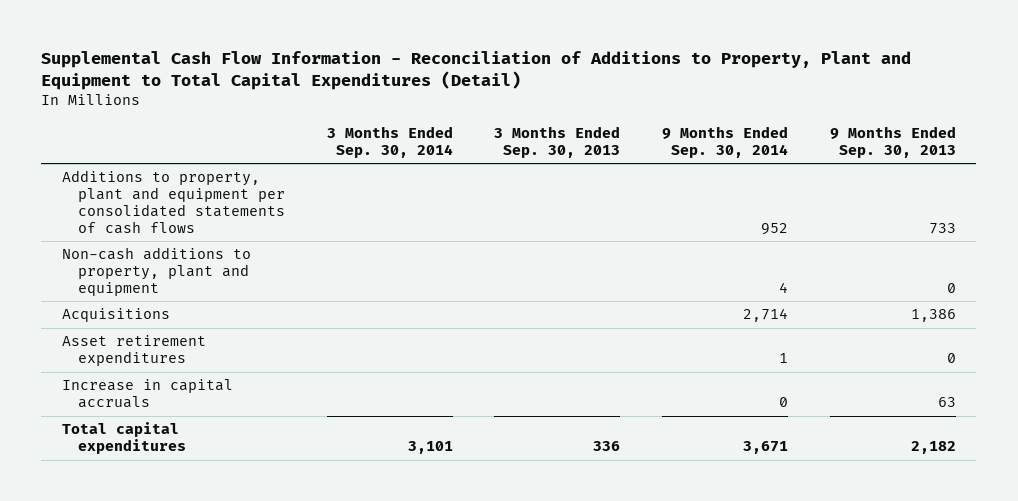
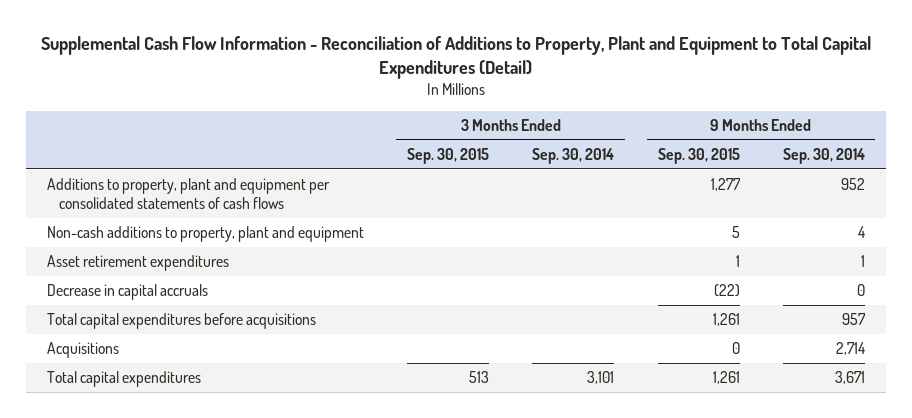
- | 3 Months Ended Sep. 30, 2014 | 3 Months Ended Sep. 30, 2013 | 9 Months Ended Sep. 30, 2014 | 9 Months Ended Sep. 30, 2013
+ | 3 Months Ended Sep. 30, 2015 | 3 Months Ended Sep. 30, 2014 | 9 Months Ended Sep. 30, 2015 | 9 Months Ended Sep. 30, 2014
- Increase in capital accruals | | | 0 | 63
+ Decrease in capital accruals | | | (22) | 0
+ Total capital expenditures before acquisitions | | | 1,261 | 957
moved down: Acquisitions | | | 0 | 2,714

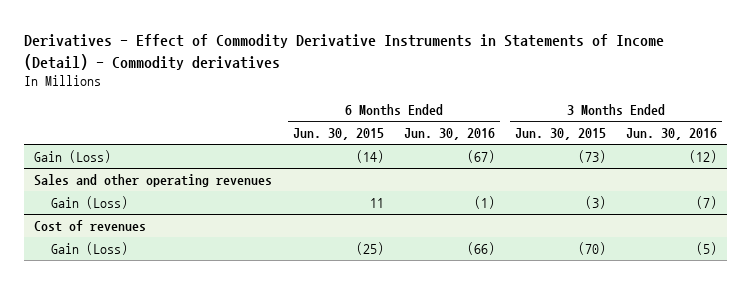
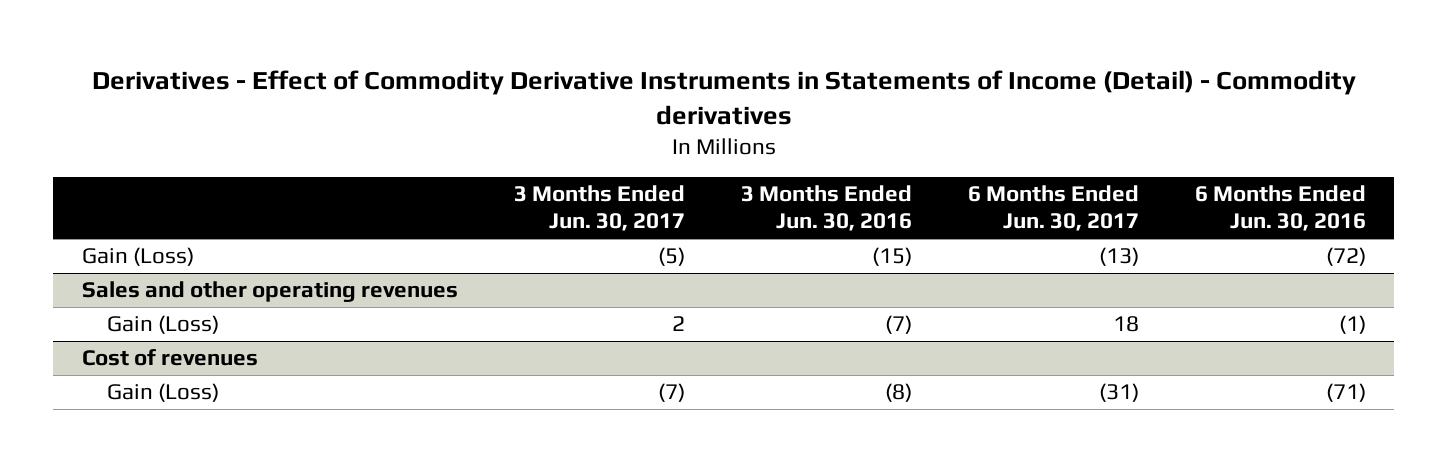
- | 6 Months Ended Jun. 30, 2015 | 6 Months Ended Jun. 30, 2016 | 3 Months Ended Jun. 30, 2015 | 3 Months Ended Jun. 30, 2016
+ | 3 Months Ended Jun. 30, 2017 | 3 Months Ended Jun. 30, 2016 | 6 Months Ended Jun. 30, 2017 | 6 Months Ended Jun. 30, 2016
- Gain (Loss) | (14) | (67) | (73) | (12)
+ Gain (Loss) | (5) | (15) | (13) | (72)
@ Cost of revenues
- Gain (Loss) | (25) | (66) | (70) | (5)
+ Gain (Loss) | (7) | (8) | (31) | (71)

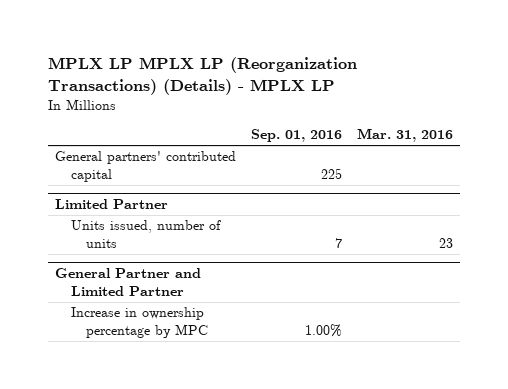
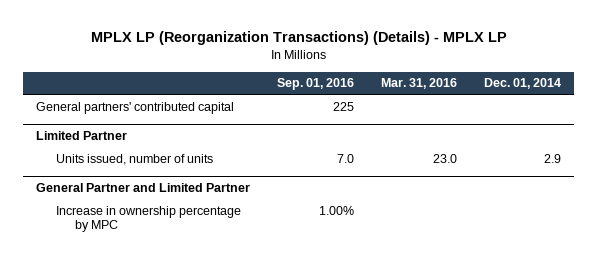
- MPLX LP MPLX LP (Reorganization Transactions) (Details) - MPLX LP
+ MPLX LP (Reorganization Transactions) (Details) - MPLX LP
- | Sep. 01, 2016 | Mar. 31, 2016
+ | Sep. 01, 2016 | Mar. 31, 2016 | Dec. 01, 2014
@ Limited Partner
- Units issued, number of units | 7 | 23
+ Units issued, number of units | 7.0 | 23.0 | 2.9

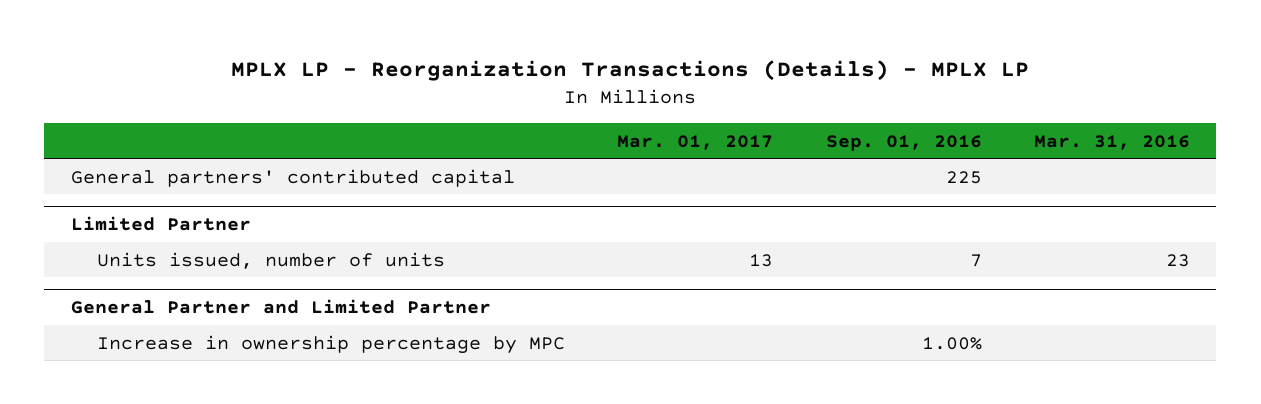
- MPLX LP (Reorganization Transactions) (Details) - MPLX LP
+ MPLX LP - Reorganization Transactions (Details) - MPLX LP
- | Sep. 01, 2016 | Mar. 31, 2016 | Dec. 01, 2014
+ | Mar. 01, 2017 | Sep. 01, 2016 | Mar. 31, 2016
@ Limited Partner
- Units issued, number of units | 7.0 | 23.0 | 2.9
+ Units issued, number of units | 13 | 7 | 23

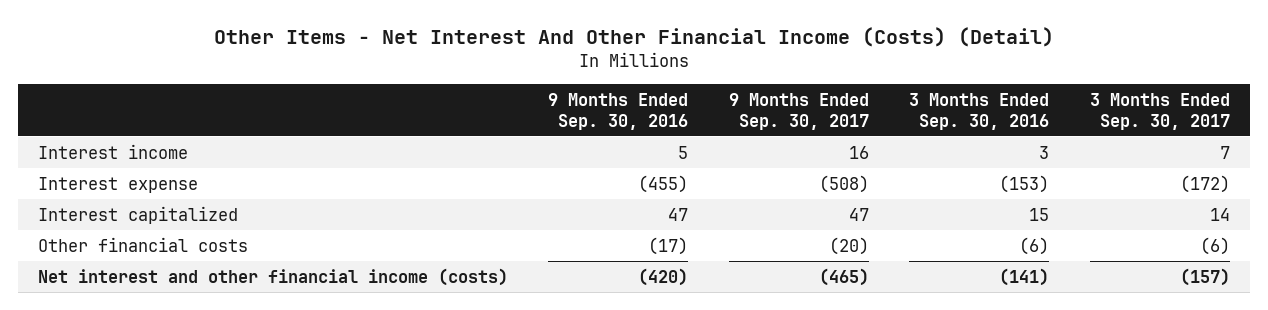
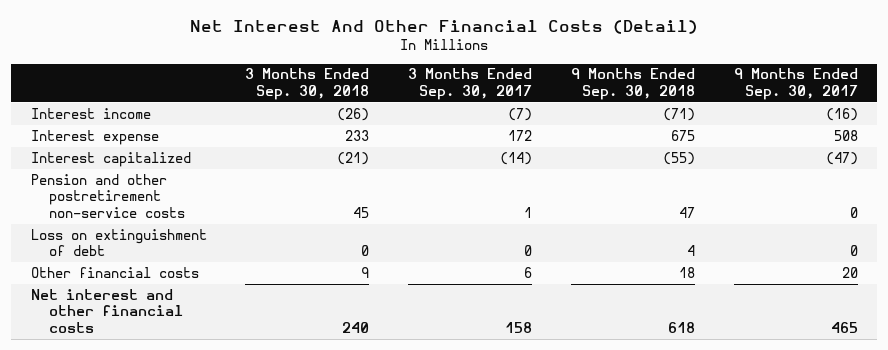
- Other Items - Net Interest And Other Financial Income (Costs) (Detail)
+ Net Interest And Other Financial Costs (Detail)
- | 9 Months Ended Sep. 30, 2016 | 9 Months Ended Sep. 30, 2017 | 3 Months Ended Sep. 30, 2016 | 3 Months Ended Sep. 30, 2017
+ | 3 Months Ended Sep. 30, 2018 | 3 Months Ended Sep. 30, 2017 | 9 Months Ended Sep. 30, 2018 | 9 Months Ended Sep. 30, 2017
- Interest income | 5 | 16 | 3 | 7
- Interest expense | (455) | (508) | (153) | (172)
- Interest capitalized | 47 | 47 | 15 | 14
- Other financial costs | (17) | (20) | (6) | (6)
- Net interest and other financial income (costs) | (420) | (465) | (141) | (157)
+ Interest income | (26) | (7) | (71) | (16)
+ Interest expense | 233 | 172 | 675 | 508
+ Interest capitalized | (21) | (14) | (55) | (47)
+ Pension and other postretirement non-service costs | 45 | 1 | 47 | 0
+ Loss on extinguishment of debt | 0 | 0 | 4 | 0
+ Other financial costs | 9 | 6 | 18 | 20
+ Net interest and other financial costs | 240 | 158 | 618 | 465

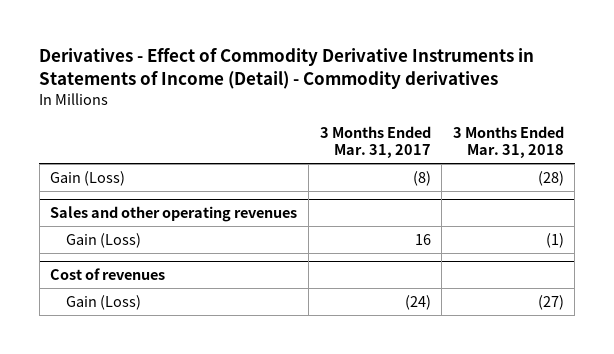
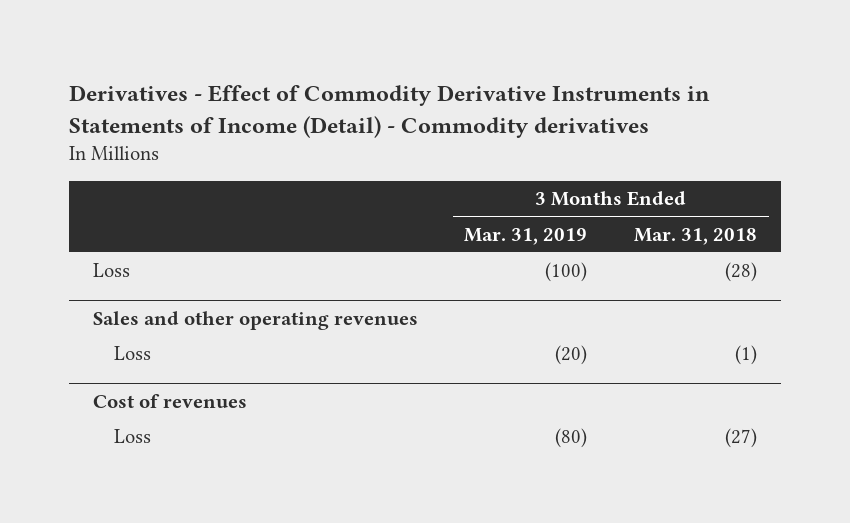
- | 3 Months Ended Mar. 31, 2017 | 3 Months Ended Mar. 31, 2018
+ | 3 Months Ended Mar. 31, 2019 | 3 Months Ended Mar. 31, 2018
- Gain (Loss) | (8) | (28)
+ Loss | (100) | (28)
@ Sales and other operating revenues
- Gain (Loss) | 16 | (1)
+ Loss | (20) | (1)
@ Cost of revenues
- Gain (Loss) | (24) | (27)
+ Loss | (80) | (27)

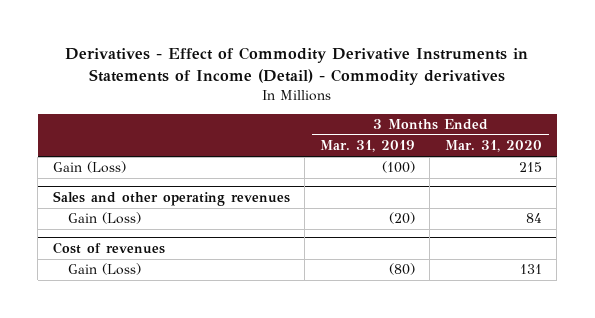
- | 3 Months Ended Mar. 31, 2019 | 3 Months Ended Mar. 31, 2018
+ | 3 Months Ended Mar. 31, 2019 | 3 Months Ended Mar. 31, 2020
- Loss | (100) | (28)
+ Gain (Loss) | (100) | 215
@ Sales and other operating revenues
- Loss | (20) | (1)
+ Gain (Loss) | (20) | 84
@ Cost of revenues
- Loss | (80) | (27)
+ Gain (Loss) | (80) | 131

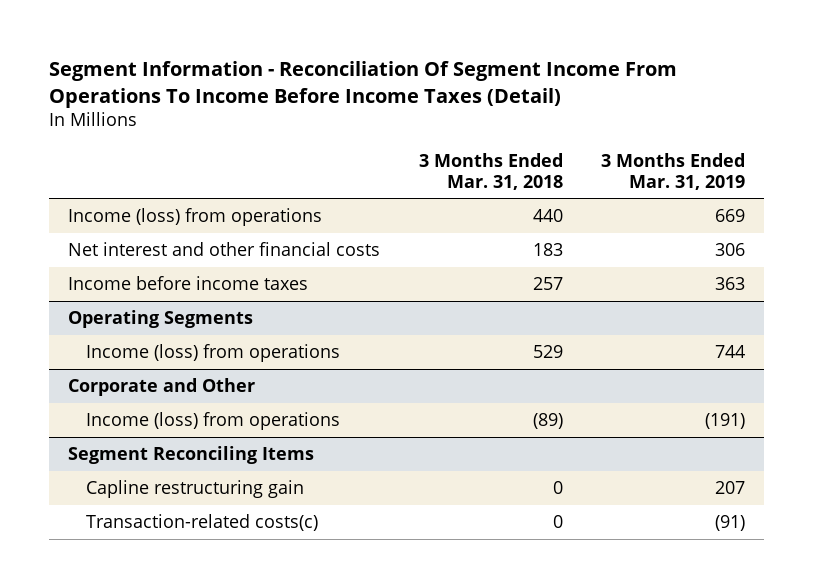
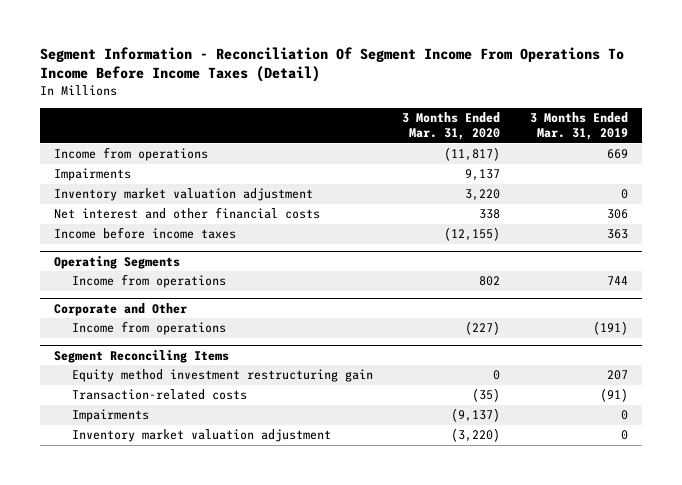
- | 3 Months Ended Mar. 31, 2018 | 3 Months Ended Mar. 31, 2019
+ | 3 Months Ended Mar. 31, 2020 | 3 Months Ended Mar. 31, 2019
- Income (loss) from operations | 440 | 669
+ Income from operations | (11,817) | 669
+ Impairments | 9,137 |
+ Inventory market valuation adjustment | 3,220 | 0
@ Operating Segments
- Income (loss) from operations | 529 | 744
+ Income from operations | 802 | 744
@ Corporate and Other
- Income (loss) from operations | (89) | (191)
+ Income from operations | (227) | (191)
@ Segment Reconciling Items
- Capline restructuring gain | 0 | 207
- Transaction-related costs(c) | 0 | (91)
+ Equity method investment restructuring gain | 0 | 207
+ Transaction-related costs | (35) | (91)
+ Impairments | (9,137) | 0
+ Inventory market valuation adjustment | (3,220) | 0

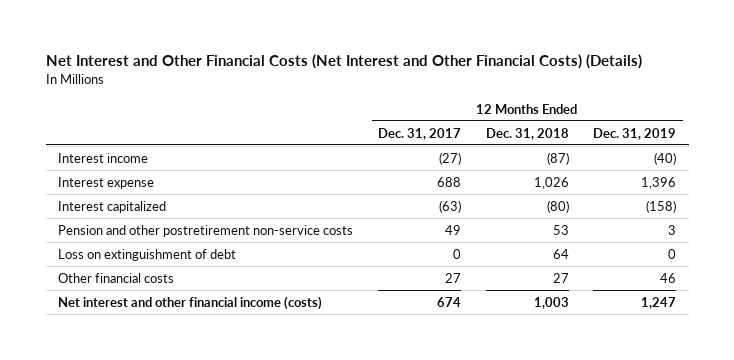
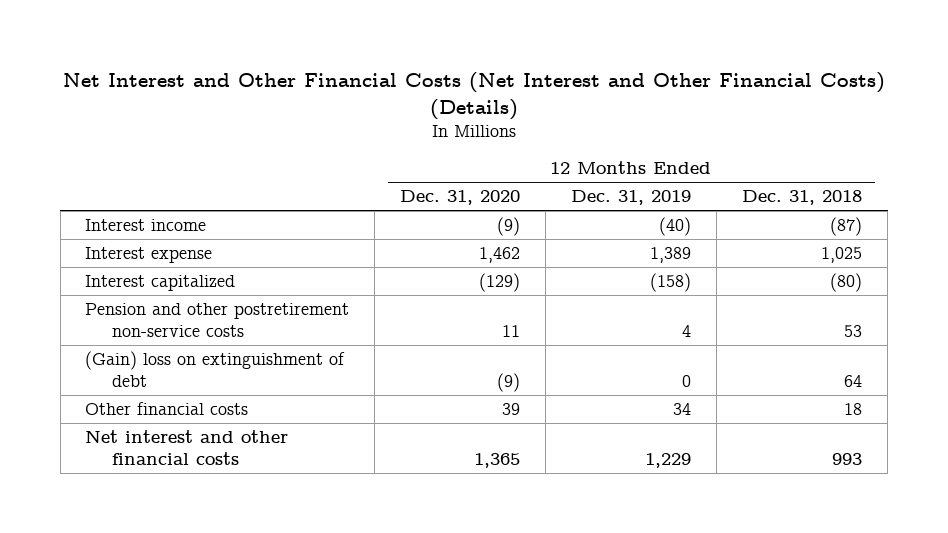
- | 12 Months Ended Dec. 31, 2017 | 12 Months Ended Dec. 31, 2018 | 12 Months Ended Dec. 31, 2019
+ | 12 Months Ended Dec. 31, 2020 | 12 Months Ended Dec. 31, 2019 | 12 Months Ended Dec. 31, 2018
- Interest expense | 688 | 1,026 | 1,396
+ Interest expense | 1,462 | 1,389 | 1,025
- Pension and other postretirement non-service costs | 49 | 53 | 3
- Loss on extinguishment of debt | 0 | 64 | 0
- Other financial costs | 27 | 27 | 46
- Net interest and other financial income (costs) | 674 | 1,003 | 1,247
+ Pension and other postretirement non-service costs | 11 | 4 | 53
+ (Gain) loss on extinguishment of debt | (9) | 0 | 64
+ Other financial costs | 39 | 34 | 18
+ Net interest and other financial costs | 1,365 | 1,229 | 993

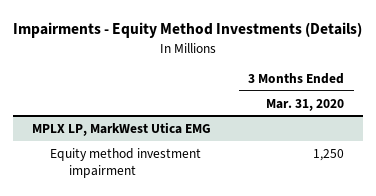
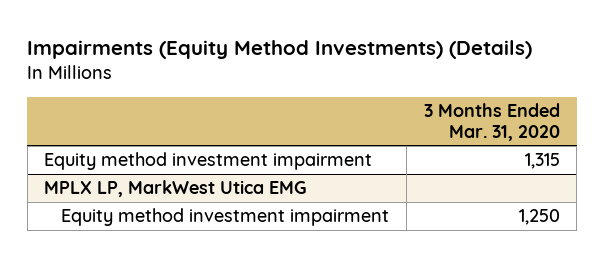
- Impairments - Equity Method Investments (Details)
+ Impairments (Equity Method Investments) (Details)
+ Equity method investment impairment | 1,315

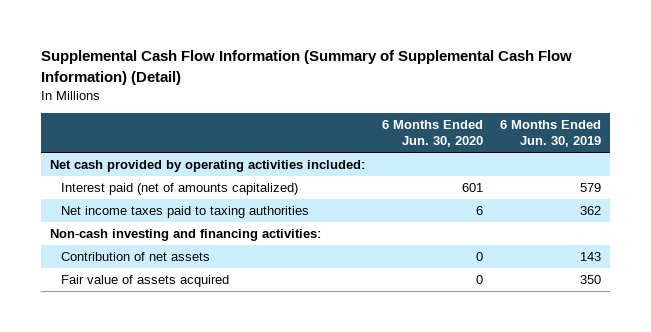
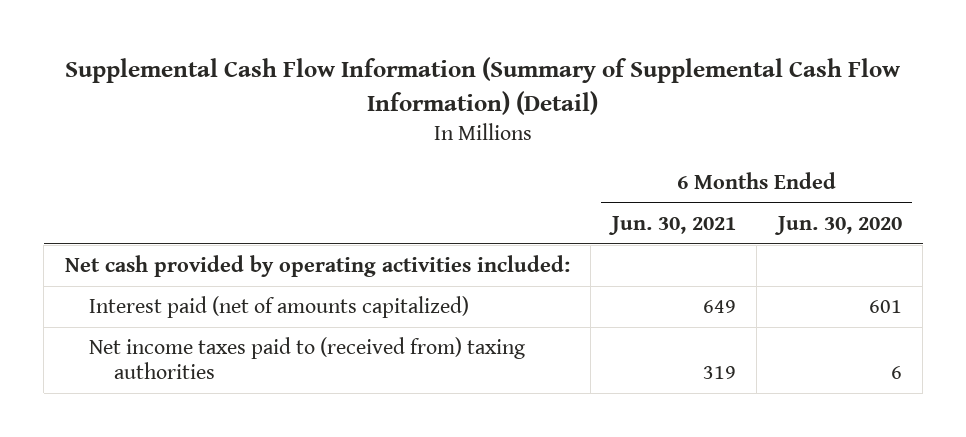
- | 6 Months Ended Jun. 30, 2020 | 6 Months Ended Jun. 30, 2019
+ | 6 Months Ended Jun. 30, 2021 | 6 Months Ended Jun. 30, 2020
- Net income taxes paid to taxing authorities | 6 | 362
- Non-cash investing and financing activities:
- Contribution of net assets | 0 | 143
- Fair value of assets acquired | 0 | 350
+ Net income taxes paid to (received from) taxing authorities | 319 | 6

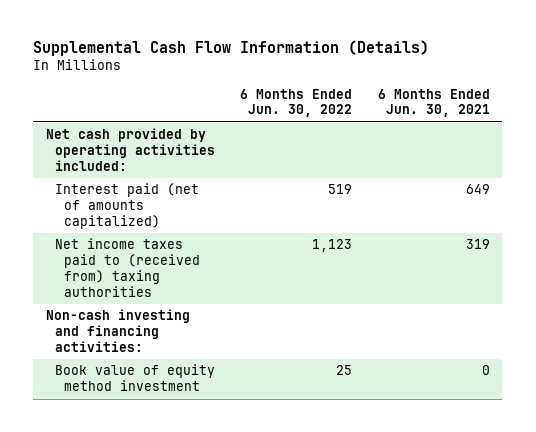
- Supplemental Cash Flow Information (Summary of Supplemental Cash Flow Information) (Detail)
+ Supplemental Cash Flow Information (Details)
- | 6 Months Ended Jun. 30, 2021 | 6 Months Ended Jun. 30, 2020
+ | 6 Months Ended Jun. 30, 2022 | 6 Months Ended Jun. 30, 2021
+ Non-cash investing and financing activities:
+ Book value of equity method investment | 25 | 0

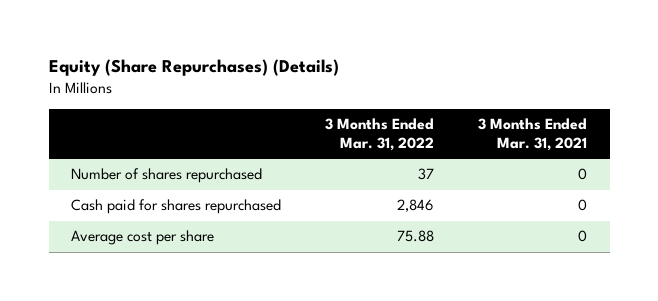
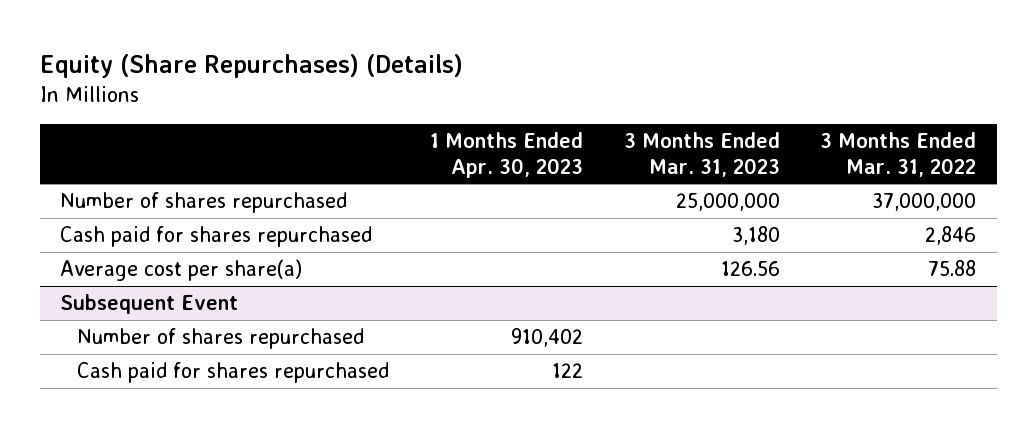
- | 3 Months Ended Mar. 31, 2022 | 3 Months Ended Mar. 31, 2021
+ | 1 Months Ended Apr. 30, 2023 | 3 Months Ended Mar. 31, 2023 | 3 Months Ended Mar. 31, 2022
- Number of shares repurchased | 37 | 0
+ Number of shares repurchased | | 25,000,000 | 37,000,000
- Average cost per share | 75.88 | 0
+ Average cost per share(a) | | 126.56 | 75.88
+ Subsequent Event
+ Number of shares repurchased | 910,402 | |
+ Cash paid for shares repurchased | 122 | |

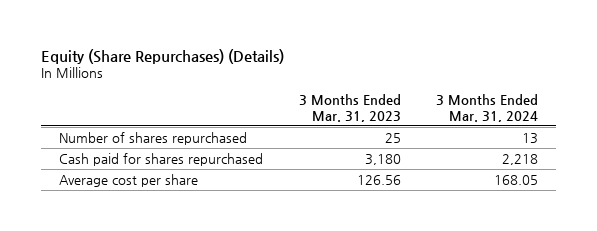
- | 1 Months Ended Apr. 30, 2023 | 3 Months Ended Mar. 31, 2023 | 3 Months Ended Mar. 31, 2022
+ | 3 Months Ended Mar. 31, 2023 | 3 Months Ended Mar. 31, 2024
- Number of shares repurchased | | 25,000,000 | 37,000,000
+ Number of shares repurchased | 25 | 13
- Average cost per share(a) | | 126.56 | 75.88
- Subsequent Event
- Number of shares repurchased | 910,402 | |
- Cash paid for shares repurchased | 122 | |
+ Average cost per share | 126.56 | 168.05

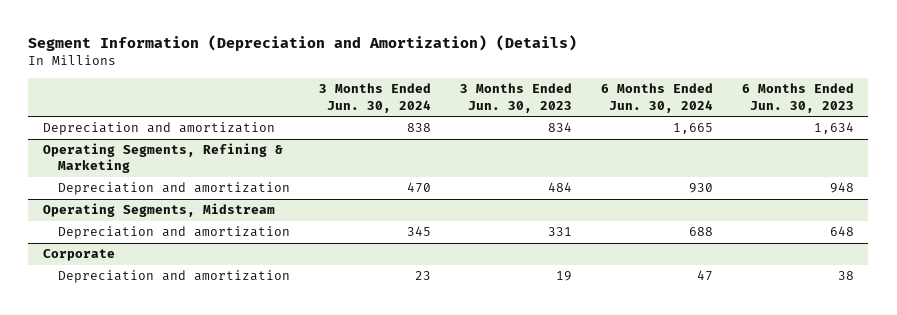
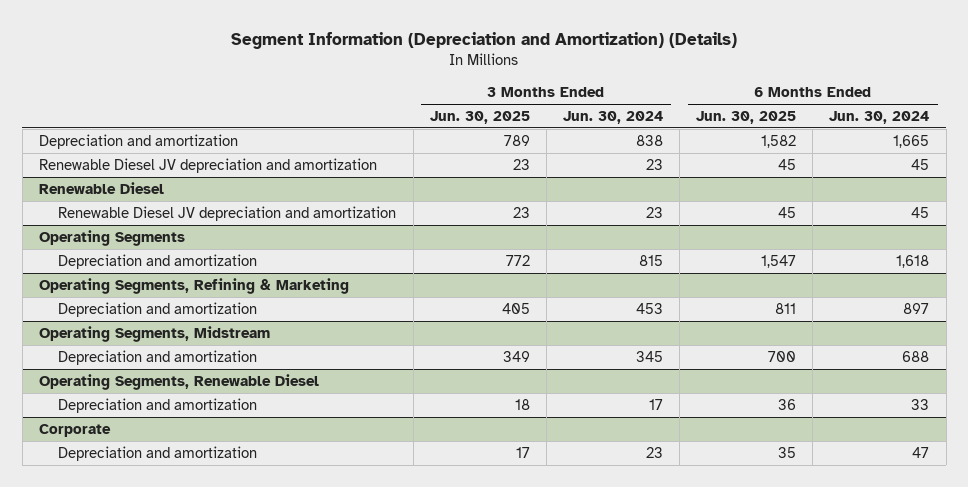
- | 3 Months Ended Jun. 30, 2024 | 3 Months Ended Jun. 30, 2023 | 6 Months Ended Jun. 30, 2024 | 6 Months Ended Jun. 30, 2023
+ | 3 Months Ended Jun. 30, 2025 | 3 Months Ended Jun. 30, 2024 | 6 Months Ended Jun. 30, 2025 | 6 Months Ended Jun. 30, 2024
+ Renewable Diesel JV depreciation and amortization | 23 | 23 | 45 | 45
+ Renewable Diesel
+ Renewable Diesel JV depreciation and amortization | 23 | 23 | 45 | 45
+ Operating Segments
+ Depreciation and amortization | 772 | 815 | 1,547 | 1,618
@ Operating Segments, Refining & Marketing
- Depreciation and amortization | 470 | 484 | 930 | 948
+ Depreciation and amortization | 405 | 453 | 811 | 897
+ Operating Segments, Renewable Diesel
+ Depreciation and amortization | 18 | 17 | 36 | 33

